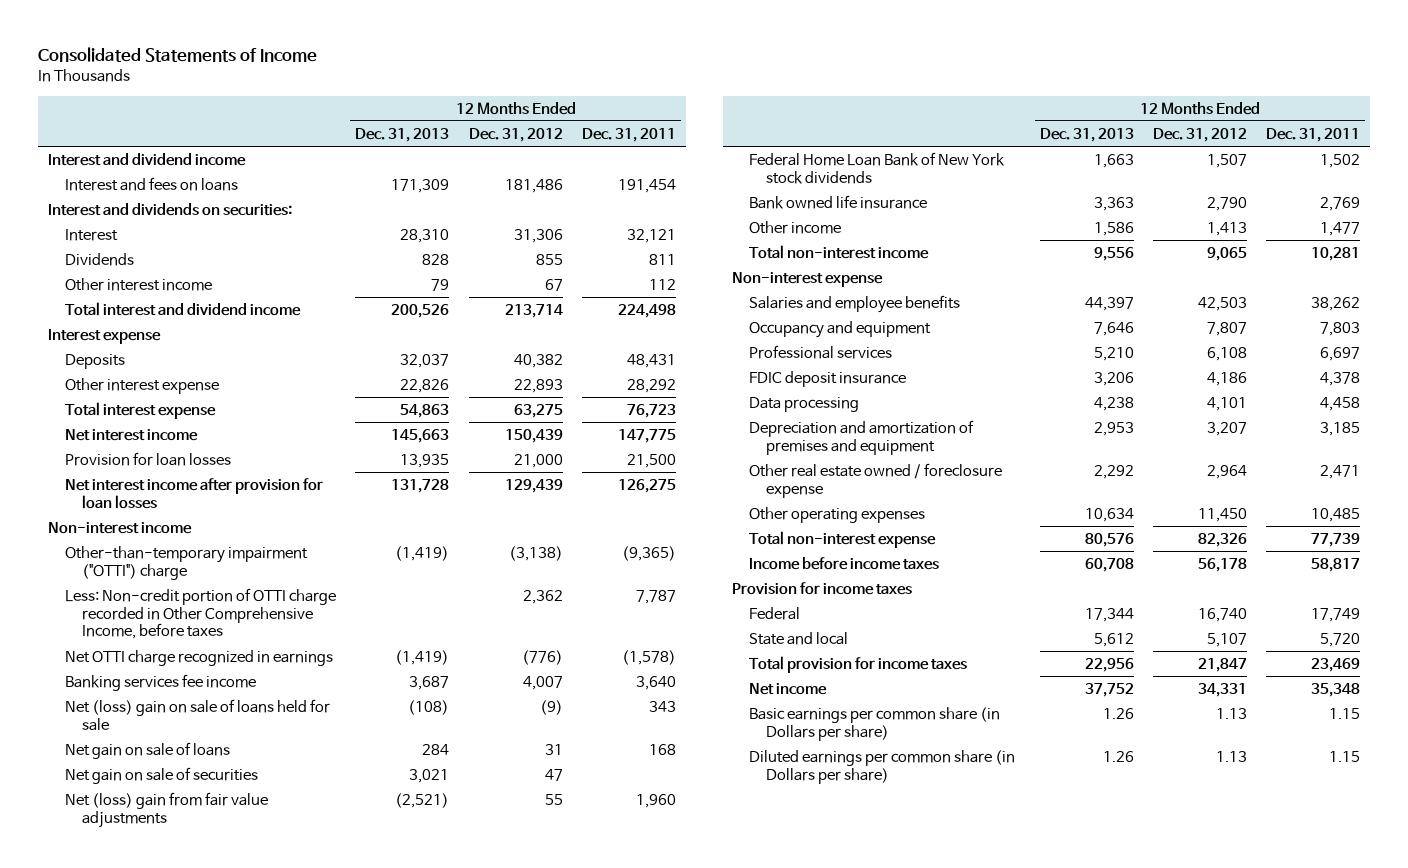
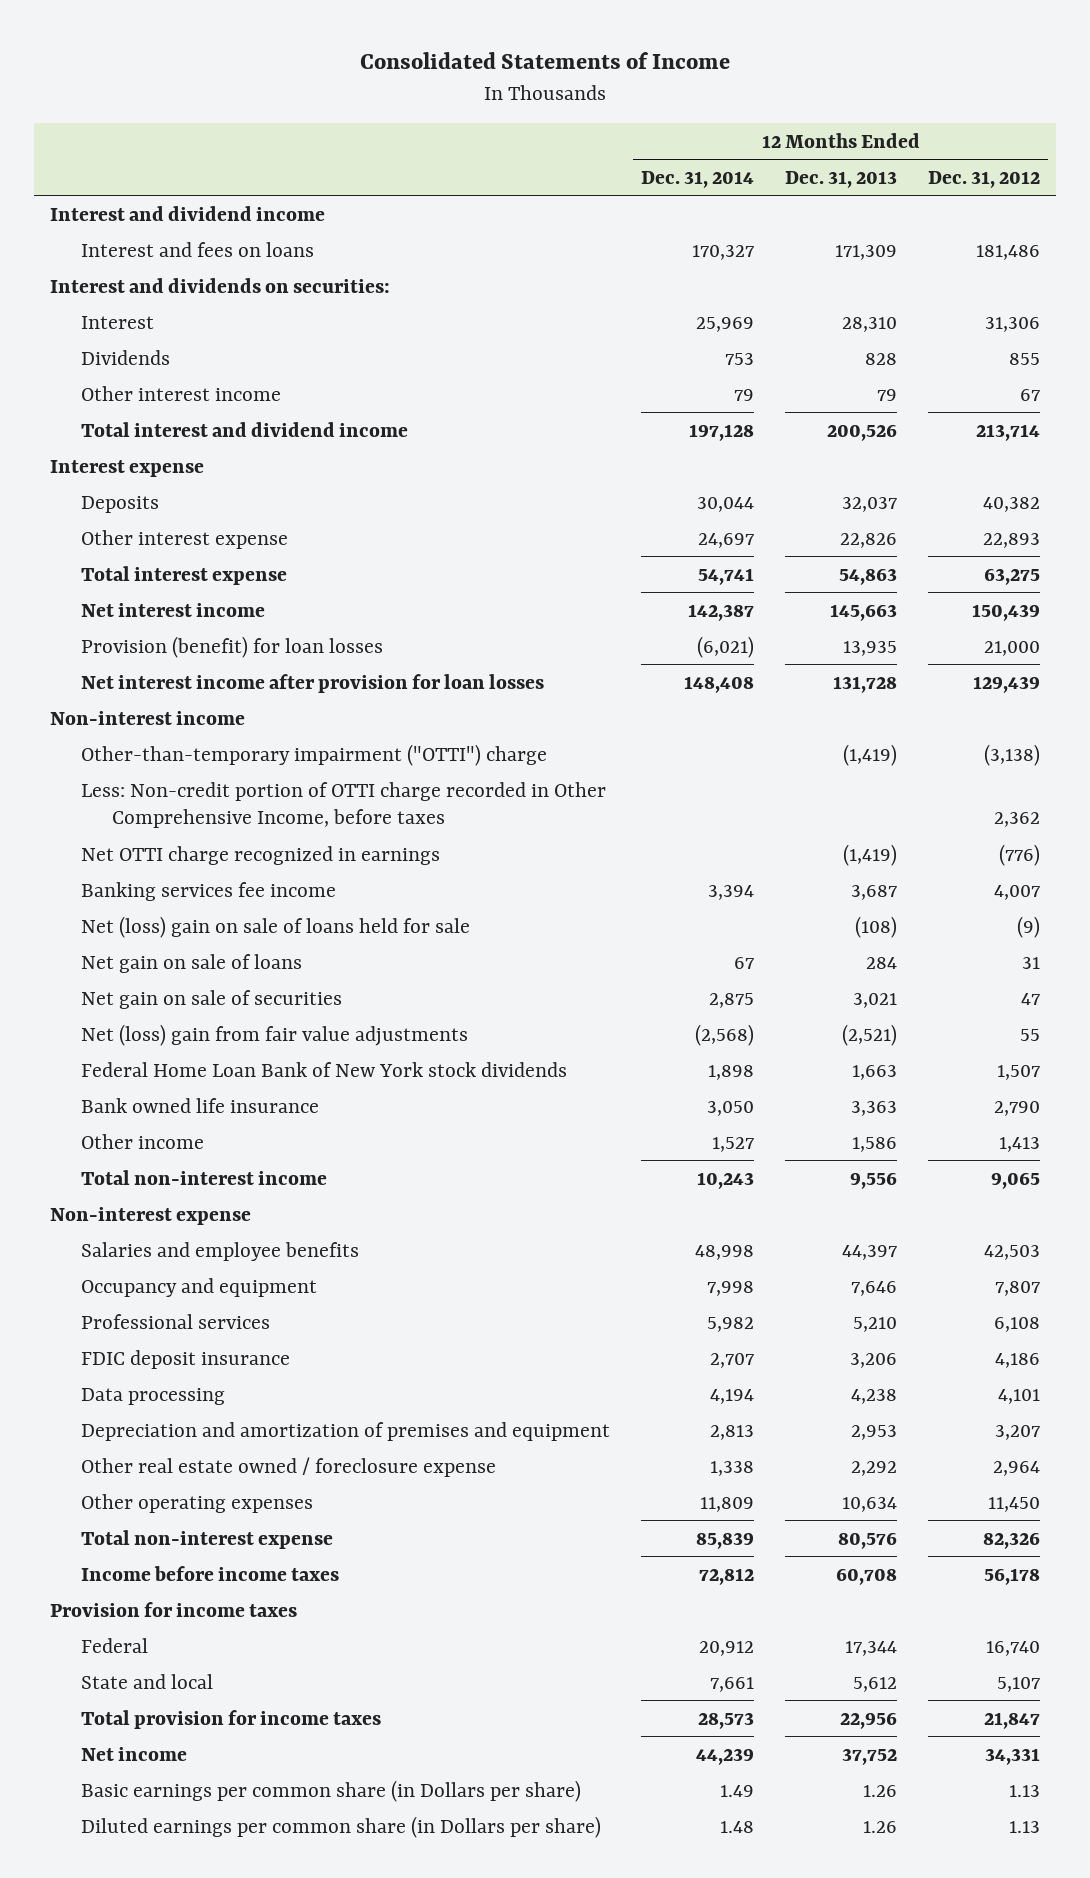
- | 12 Months Ended Dec. 31, 2013 | 12 Months Ended Dec. 31, 2012 | 12 Months Ended Dec. 31, 2011
+ | 12 Months Ended Dec. 31, 2014 | 12 Months Ended Dec. 31, 2013 | 12 Months Ended Dec. 31, 2012
- Provision for loan losses | 13,935 | 21,000 | 21,500
+ Provision (benefit) for loan losses | (6,021) | 13,935 | 21,000

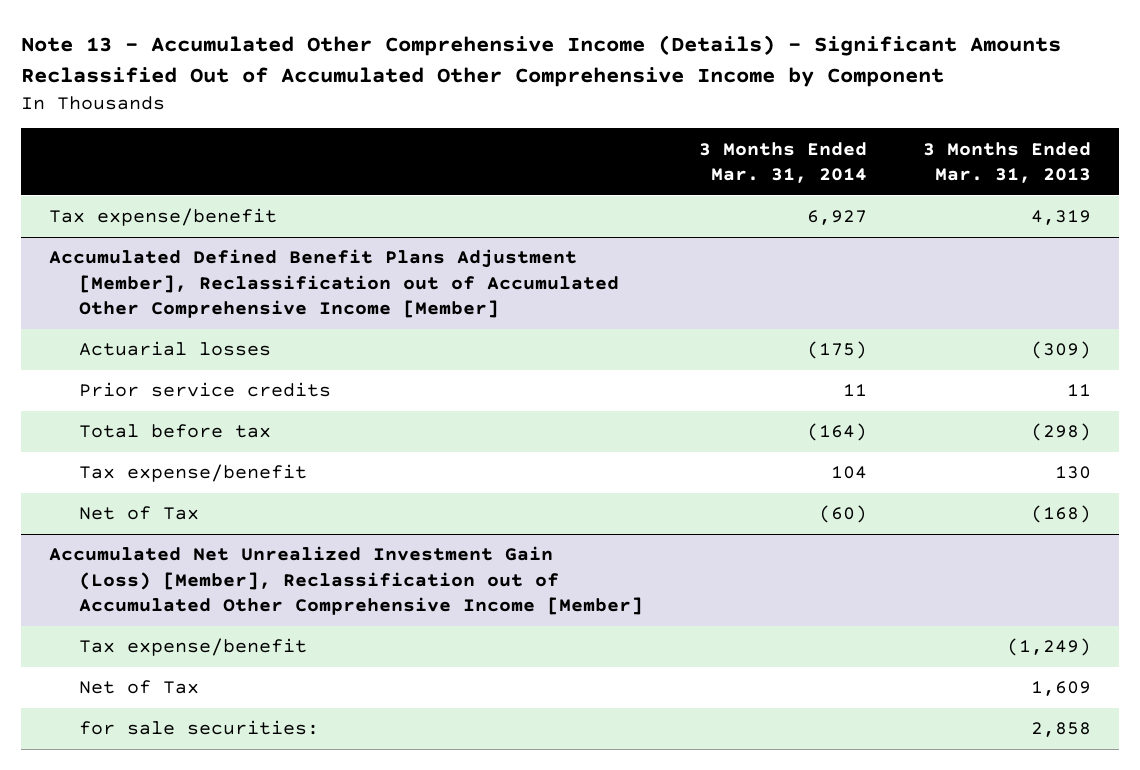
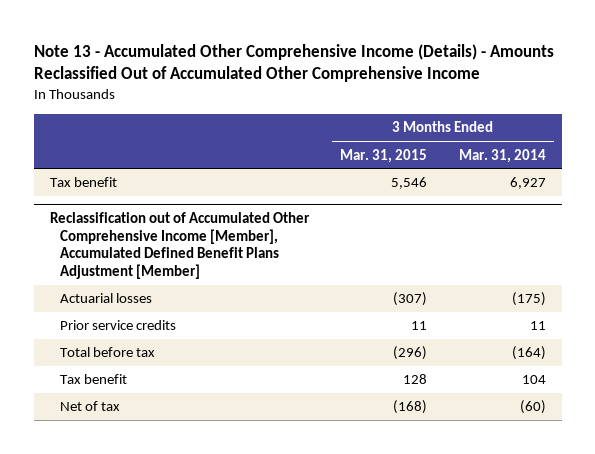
- Note 13 - Accumulated Other Comprehensive Income (Details) - Significant Amounts Reclassified Out of Accumulated Other Comprehensive Income by Component
+ Note 13 - Accumulated Other Comprehensive Income (Details) - Amounts Reclassified Out of Accumulated Other Comprehensive Income
- | 3 Months Ended Mar. 31, 2014 | 3 Months Ended Mar. 31, 2013
+ | 3 Months Ended Mar. 31, 2015 | 3 Months Ended Mar. 31, 2014
- Tax expense/benefit | 6,927 | 4,319
- Accumulated Defined Benefit Plans Adjustment [Member], Reclassification out of Accumulated Other Comprehensive Income [Member]
+ Tax benefit | 5,546 | 6,927
+ Reclassification out of Accumulated Other Comprehensive Income [Member], Accumulated Defined Benefit Plans Adjustment [Member]
- Tax expense/benefit | 104 | 130
- Net of Tax | (60) | (168)
- Accumulated Net Unrealized Investment Gain (Loss) [Member], Reclassification out of Accumulated Other Comprehensive Income [Member]
- Tax expense/benefit | | (1,249)
- Net of Tax | | 1,609
- for sale securities: | | 2,858
+ Tax benefit | 128 | 104
+ Net of tax | (168) | (60)

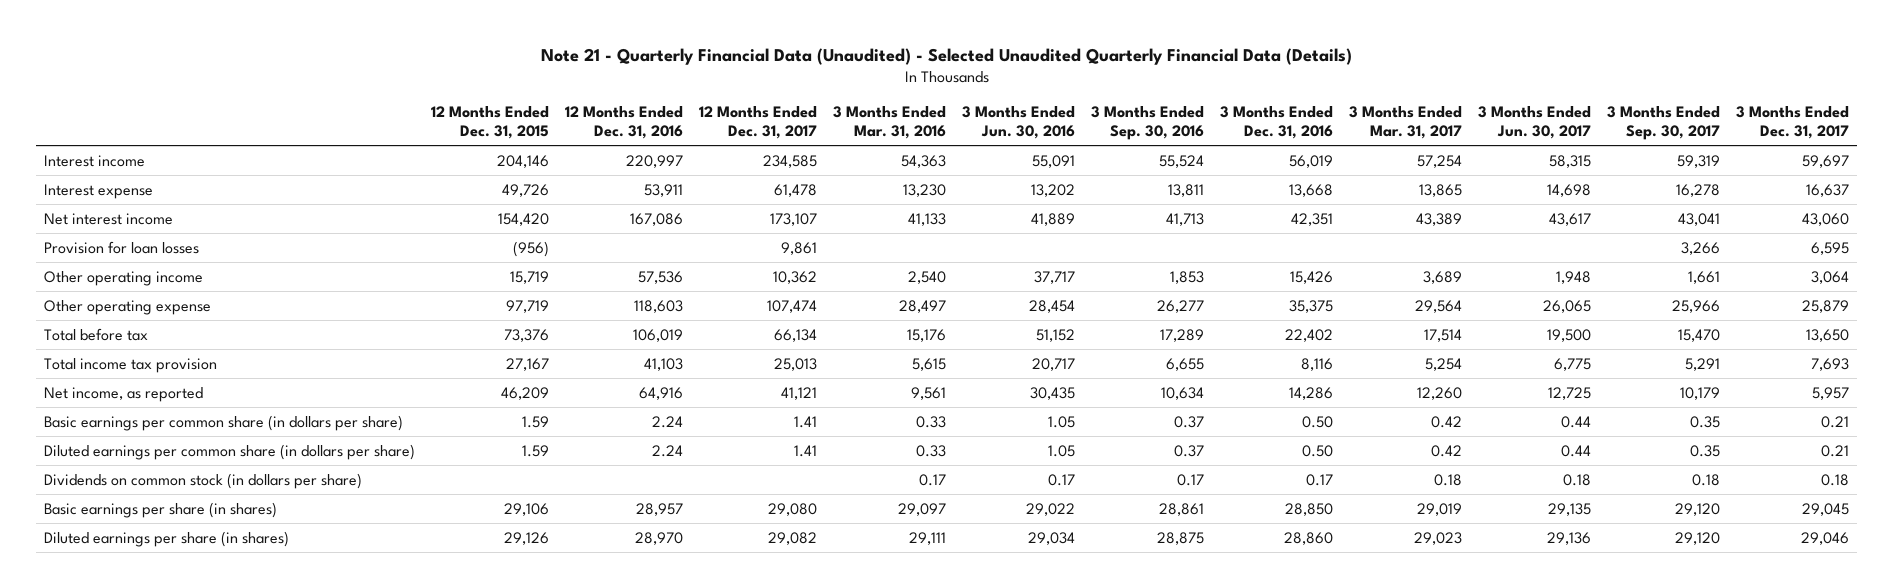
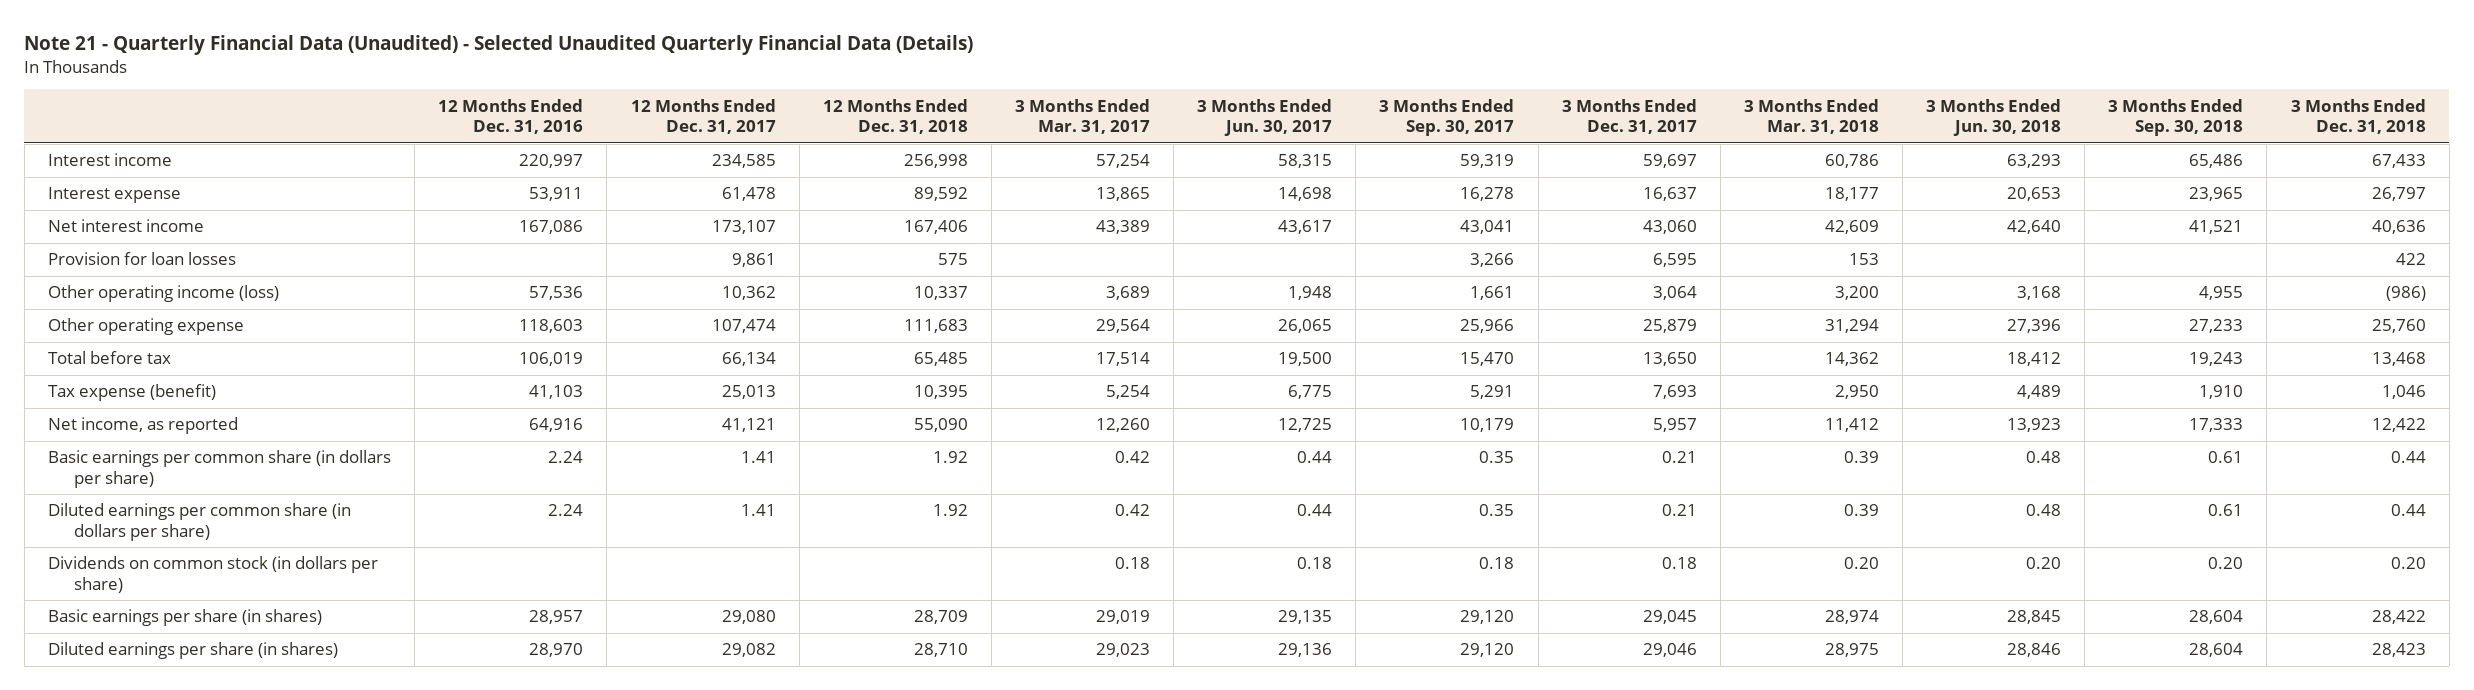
- | 12 Months Ended Dec. 31, 2015 | 12 Months Ended Dec. 31, 2016 | 12 Months Ended Dec. 31, 2017 | 3 Months Ended Mar. 31, 2016 | 3 Months Ended Jun. 30, 2016 | 3 Months Ended Sep. 30, 2016 | 3 Months Ended Dec. 31, 2016 | 3 Months Ended Mar. 31, 2017 | 3 Months Ended Jun. 30, 2017 | 3 Months Ended Sep. 30, 2017 | 3 Months Ended Dec. 31, 2017
+ | 12 Months Ended Dec. 31, 2016 | 12 Months Ended Dec. 31, 2017 | 12 Months Ended Dec. 31, 2018 | 3 Months Ended Mar. 31, 2017 | 3 Months Ended Jun. 30, 2017 | 3 Months Ended Sep. 30, 2017 | 3 Months Ended Dec. 31, 2017 | 3 Months Ended Mar. 31, 2018 | 3 Months Ended Jun. 30, 2018 | 3 Months Ended Sep. 30, 2018 | 3 Months Ended Dec. 31, 2018
- Other operating income | 15,719 | 57,536 | 10,362 | 2,540 | 37,717 | 1,853 | 15,426 | 3,689 | 1,948 | 1,661 | 3,064
+ Other operating income (loss) | 57,536 | 10,362 | 10,337 | 3,689 | 1,948 | 1,661 | 3,064 | 3,200 | 3,168 | 4,955 | (986)
- Total income tax provision | 27,167 | 41,103 | 25,013 | 5,615 | 20,717 | 6,655 | 8,116 | 5,254 | 6,775 | 5,291 | 7,693
+ Tax expense (benefit) | 41,103 | 25,013 | 10,395 | 5,254 | 6,775 | 5,291 | 7,693 | 2,950 | 4,489 | 1,910 | 1,046

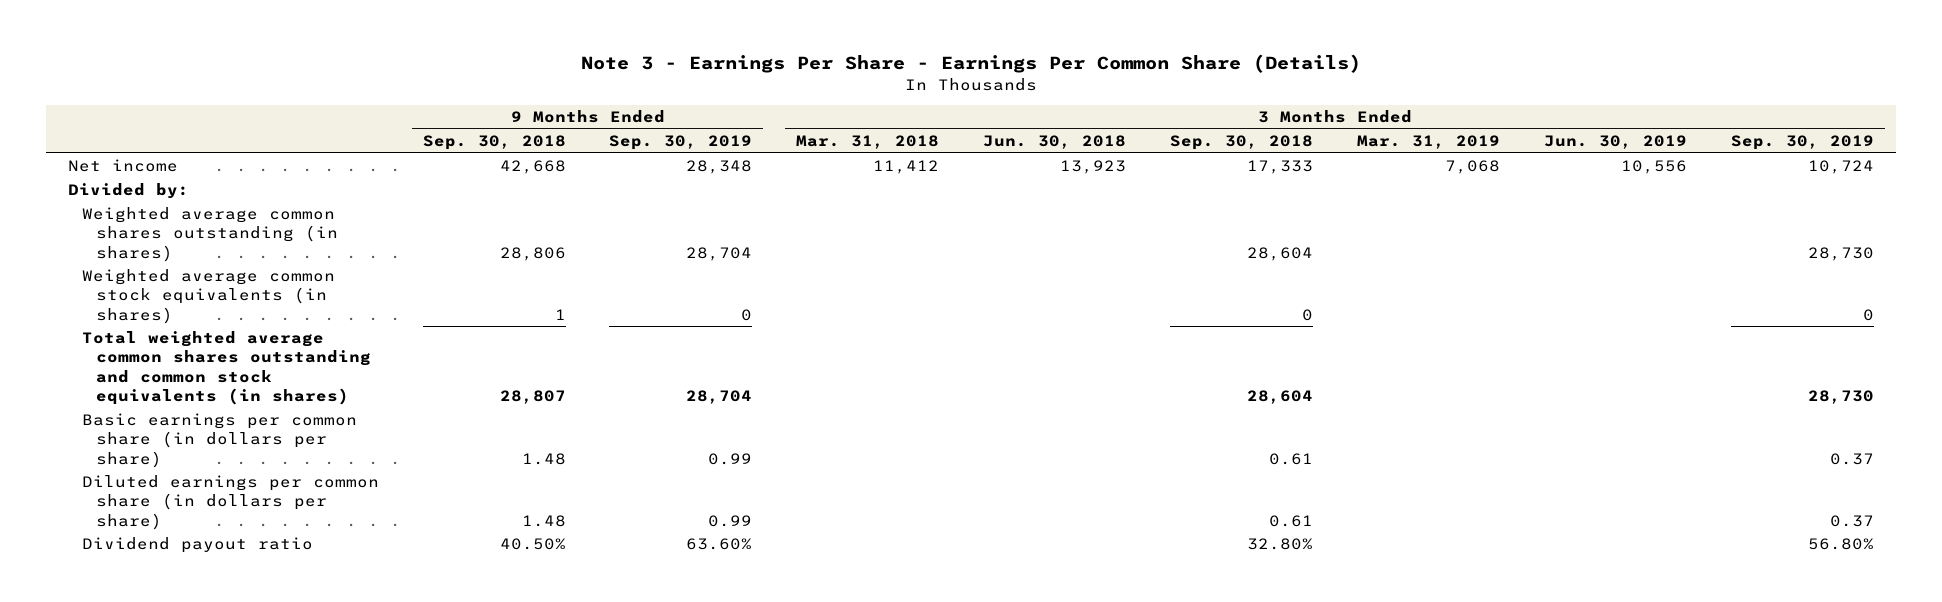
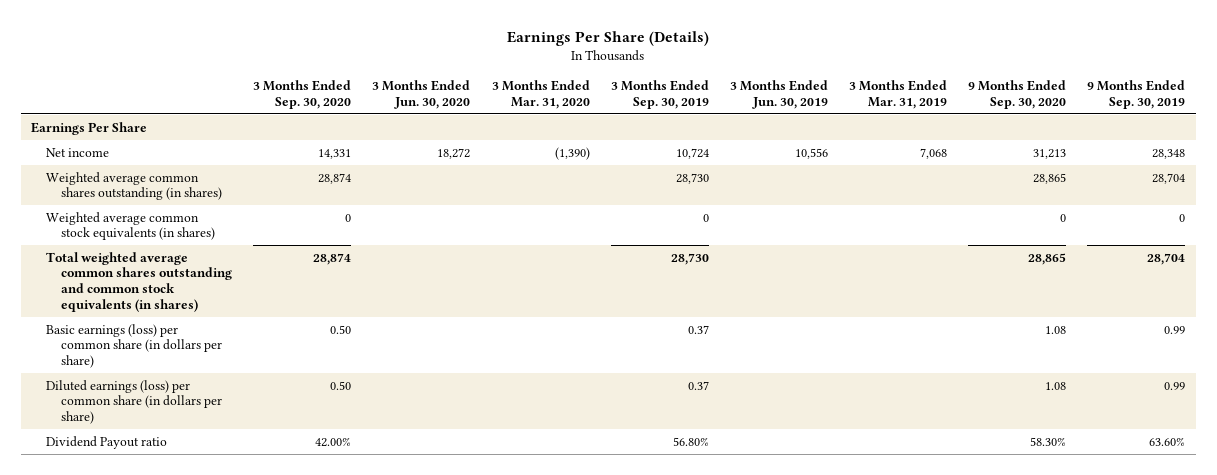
- Note 3 - Earnings Per Share - Earnings Per Common Share (Details)
+ Earnings Per Share (Details)
- | 9 Months Ended Sep. 30, 2018 | 9 Months Ended Sep. 30, 2019 | 3 Months Ended Mar. 31, 2018 | 3 Months Ended Jun. 30, 2018 | 3 Months Ended Sep. 30, 2018 | 3 Months Ended Mar. 31, 2019 | 3 Months Ended Jun. 30, 2019 | 3 Months Ended Sep. 30, 2019
+ | 3 Months Ended Sep. 30, 2020 | 3 Months Ended Jun. 30, 2020 | 3 Months Ended Mar. 31, 2020 | 3 Months Ended Sep. 30, 2019 | 3 Months Ended Jun. 30, 2019 | 3 Months Ended Mar. 31, 2019 | 9 Months Ended Sep. 30, 2020 | 9 Months Ended Sep. 30, 2019
+ Earnings Per Share
- Divided by:
- Basic earnings per common share (in dollars per share) | 1.48 | 0.99 | | | 0.61 | | | 0.37
- Diluted earnings per common share (in dollars per share) | 1.48 | 0.99 | | | 0.61 | | | 0.37
- Dividend payout ratio | 40.50% | 63.60% | | | 32.80% | | | 56.80%
+ Basic earnings (loss) per common share (in dollars per share) | 0.50 | | | 0.37 | | | 1.08 | 0.99
+ Diluted earnings (loss) per common share (in dollars per share) | 0.50 | | | 0.37 | | | 1.08 | 0.99
+ Dividend Payout ratio | 42.00% | | | 56.80% | | | 58.30% | 63.60%

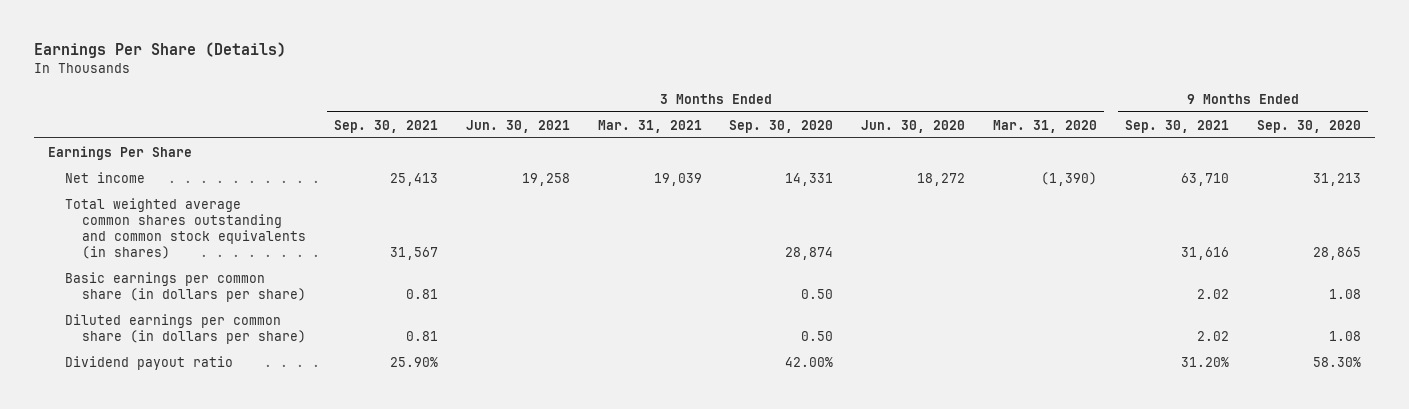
- | 3 Months Ended Sep. 30, 2020 | 3 Months Ended Jun. 30, 2020 | 3 Months Ended Mar. 31, 2020 | 3 Months Ended Sep. 30, 2019 | 3 Months Ended Jun. 30, 2019 | 3 Months Ended Mar. 31, 2019 | 9 Months Ended Sep. 30, 2020 | 9 Months Ended Sep. 30, 2019
+ | 3 Months Ended Sep. 30, 2021 | 3 Months Ended Jun. 30, 2021 | 3 Months Ended Mar. 31, 2021 | 3 Months Ended Sep. 30, 2020 | 3 Months Ended Jun. 30, 2020 | 3 Months Ended Mar. 31, 2020 | 9 Months Ended Sep. 30, 2021 | 9 Months Ended Sep. 30, 2020
- Weighted average common shares outstanding (in shares) | 28,874 | | | 28,730 | | | 28,865 | 28,704
- Weighted average common stock equivalents (in shares) | 0 | | | 0 | | | 0 | 0
- Basic earnings (loss) per common share (in dollars per share) | 0.50 | | | 0.37 | | | 1.08 | 0.99
- Diluted earnings (loss) per common share (in dollars per share) | 0.50 | | | 0.37 | | | 1.08 | 0.99
- Dividend Payout ratio | 42.00% | | | 56.80% | | | 58.30% | 63.60%
+ Basic earnings per common share (in dollars per share) | 0.81 | | | 0.50 | | | 2.02 | 1.08
+ Diluted earnings per common share (in dollars per share) | 0.81 | | | 0.50 | | | 2.02 | 1.08
+ Dividend payout ratio | 25.90% | | | 42.00% | | | 31.20% | 58.30%

